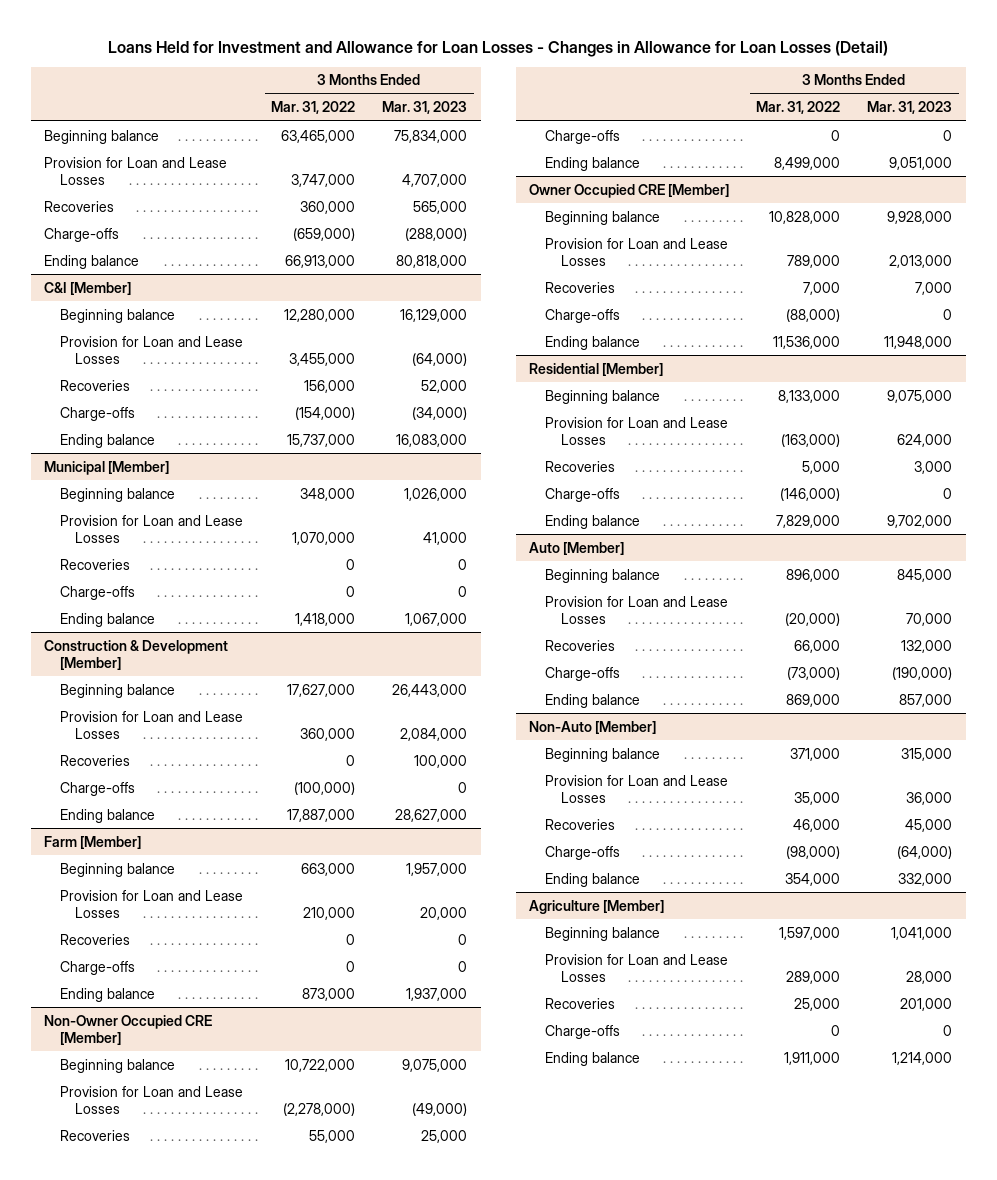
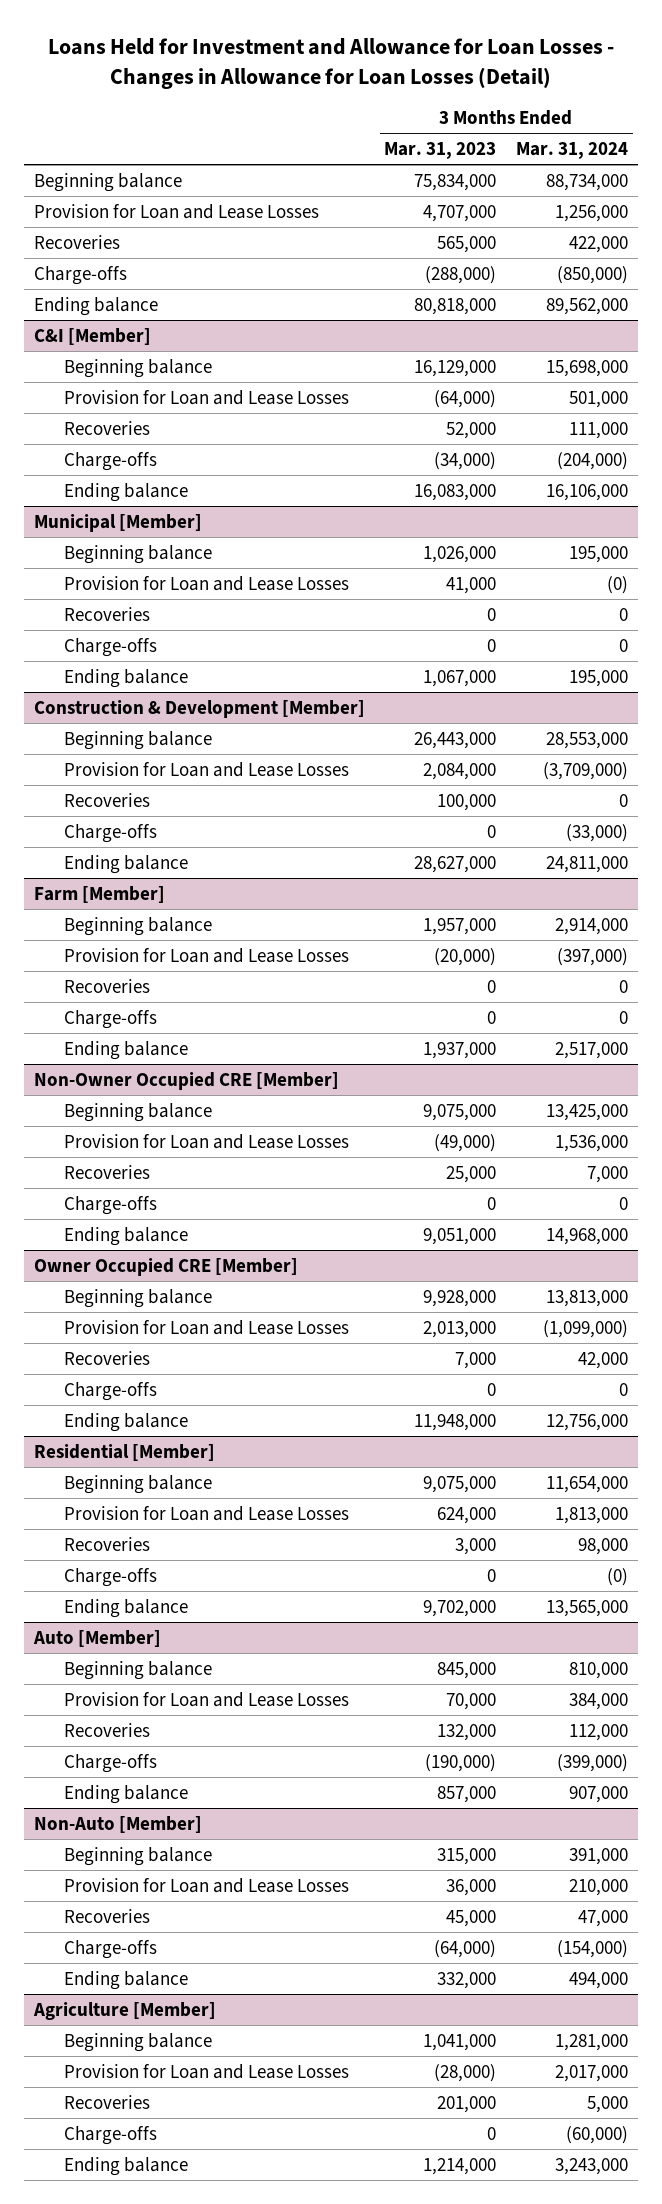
- | 3 Months Ended Mar. 31, 2022 | 3 Months Ended Mar. 31, 2023
+ | 3 Months Ended Mar. 31, 2023 | 3 Months Ended Mar. 31, 2024
@ Farm [Member]
- Provision for Loan and Lease Losses | 210,000 | 20,000
+ Provision for Loan and Lease Losses | (20,000) | (397,000)
@ Agriculture [Member]
- Provision for Loan and Lease Losses | 289,000 | 28,000
+ Provision for Loan and Lease Losses | (28,000) | 2,017,000

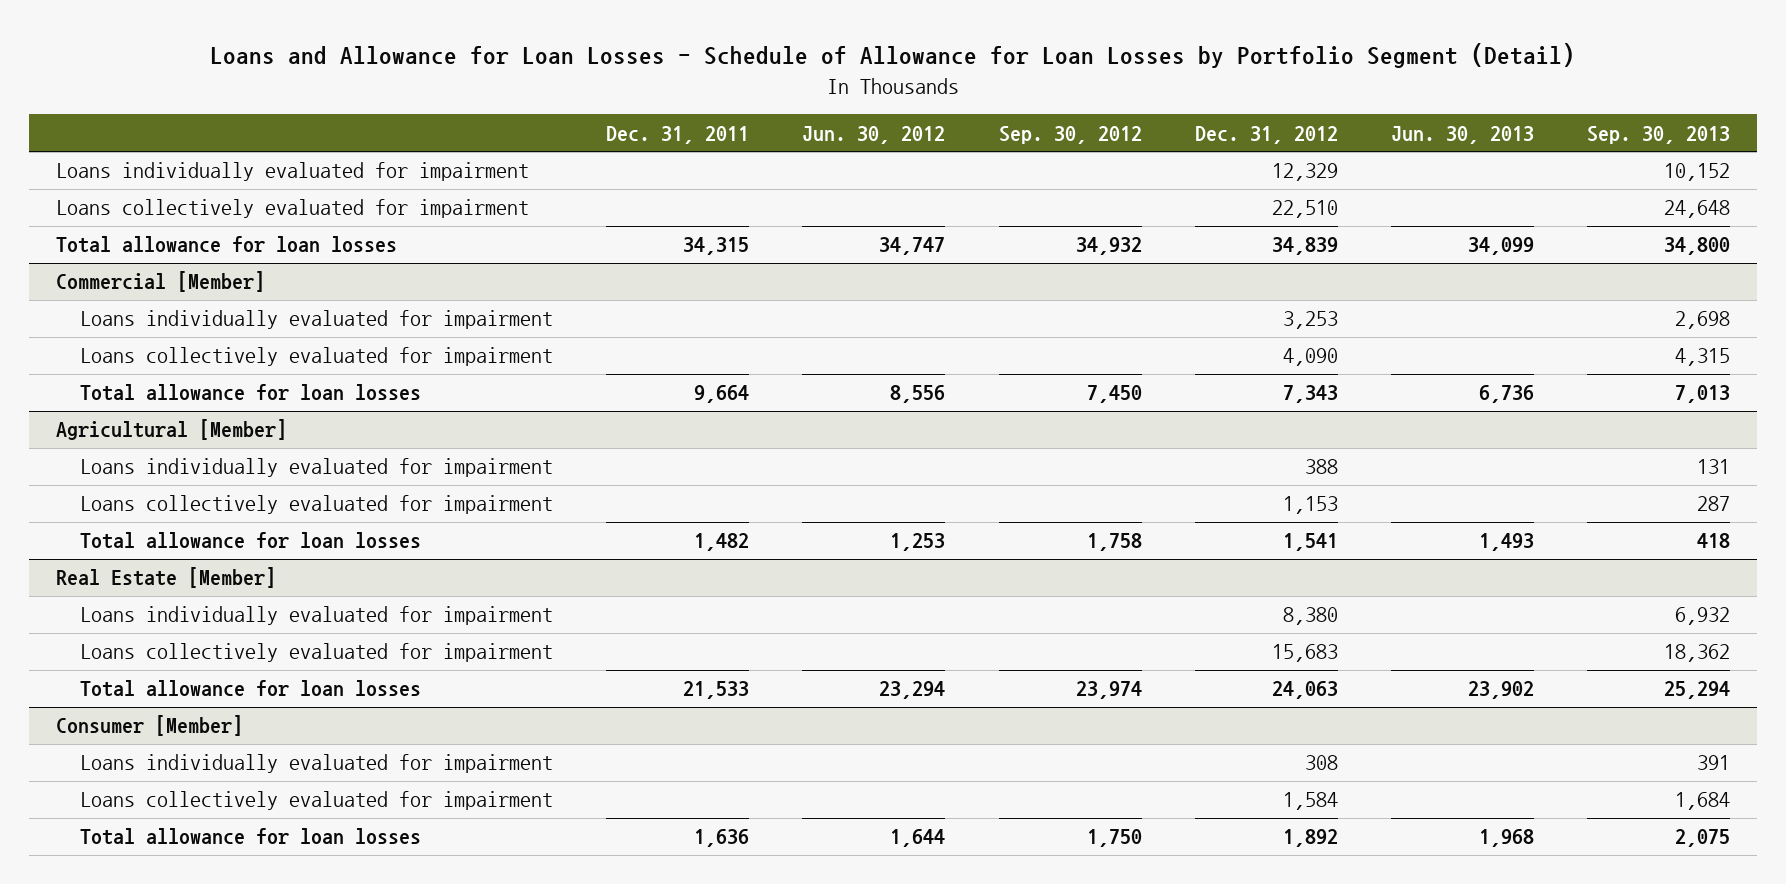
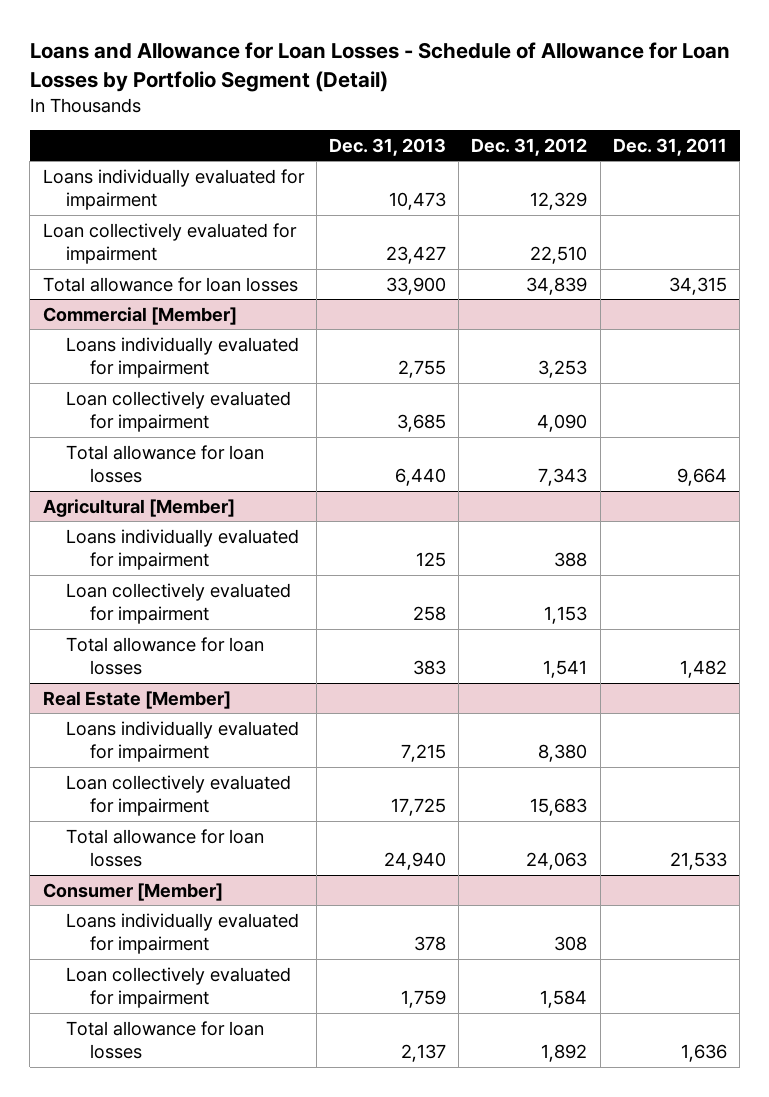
- | Dec. 31, 2011 | Jun. 30, 2012 | Sep. 30, 2012 | Dec. 31, 2012 | Jun. 30, 2013 | Sep. 30, 2013
+ | Dec. 31, 2013 | Dec. 31, 2012 | Dec. 31, 2011
- Loans collectively evaluated for impairment | | | | 22,510 | | 24,648
+ Loan collectively evaluated for impairment | 23,427 | 22,510 |
@ Commercial [Member]
- Loans collectively evaluated for impairment | | | | 4,090 | | 4,315
+ Loan collectively evaluated for impairment | 3,685 | 4,090 |
@ Agricultural [Member]
- Loans collectively evaluated for impairment | | | | 1,153 | | 287
+ Loan collectively evaluated for impairment | 258 | 1,153 |
@ Real Estate [Member]
- Loans collectively evaluated for impairment | | | | 15,683 | | 18,362
+ Loan collectively evaluated for impairment | 17,725 | 15,683 |
@ Consumer [Member]
- Loans collectively evaluated for impairment | | | | 1,584 | | 1,684
+ Loan collectively evaluated for impairment | 1,759 | 1,584 |

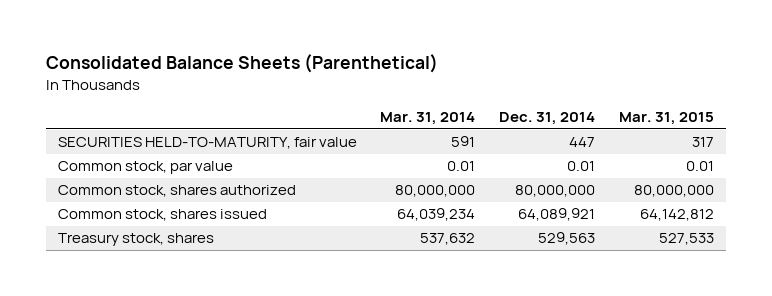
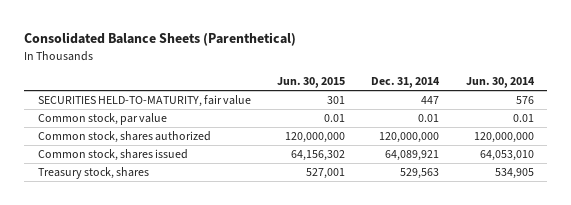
- | Mar. 31, 2014 | Dec. 31, 2014 | Mar. 31, 2015
+ | Jun. 30, 2015 | Dec. 31, 2014 | Jun. 30, 2014
- Common stock, shares authorized | 80,000,000 | 80,000,000 | 80,000,000
+ Common stock, shares authorized | 120,000,000 | 120,000,000 | 120,000,000

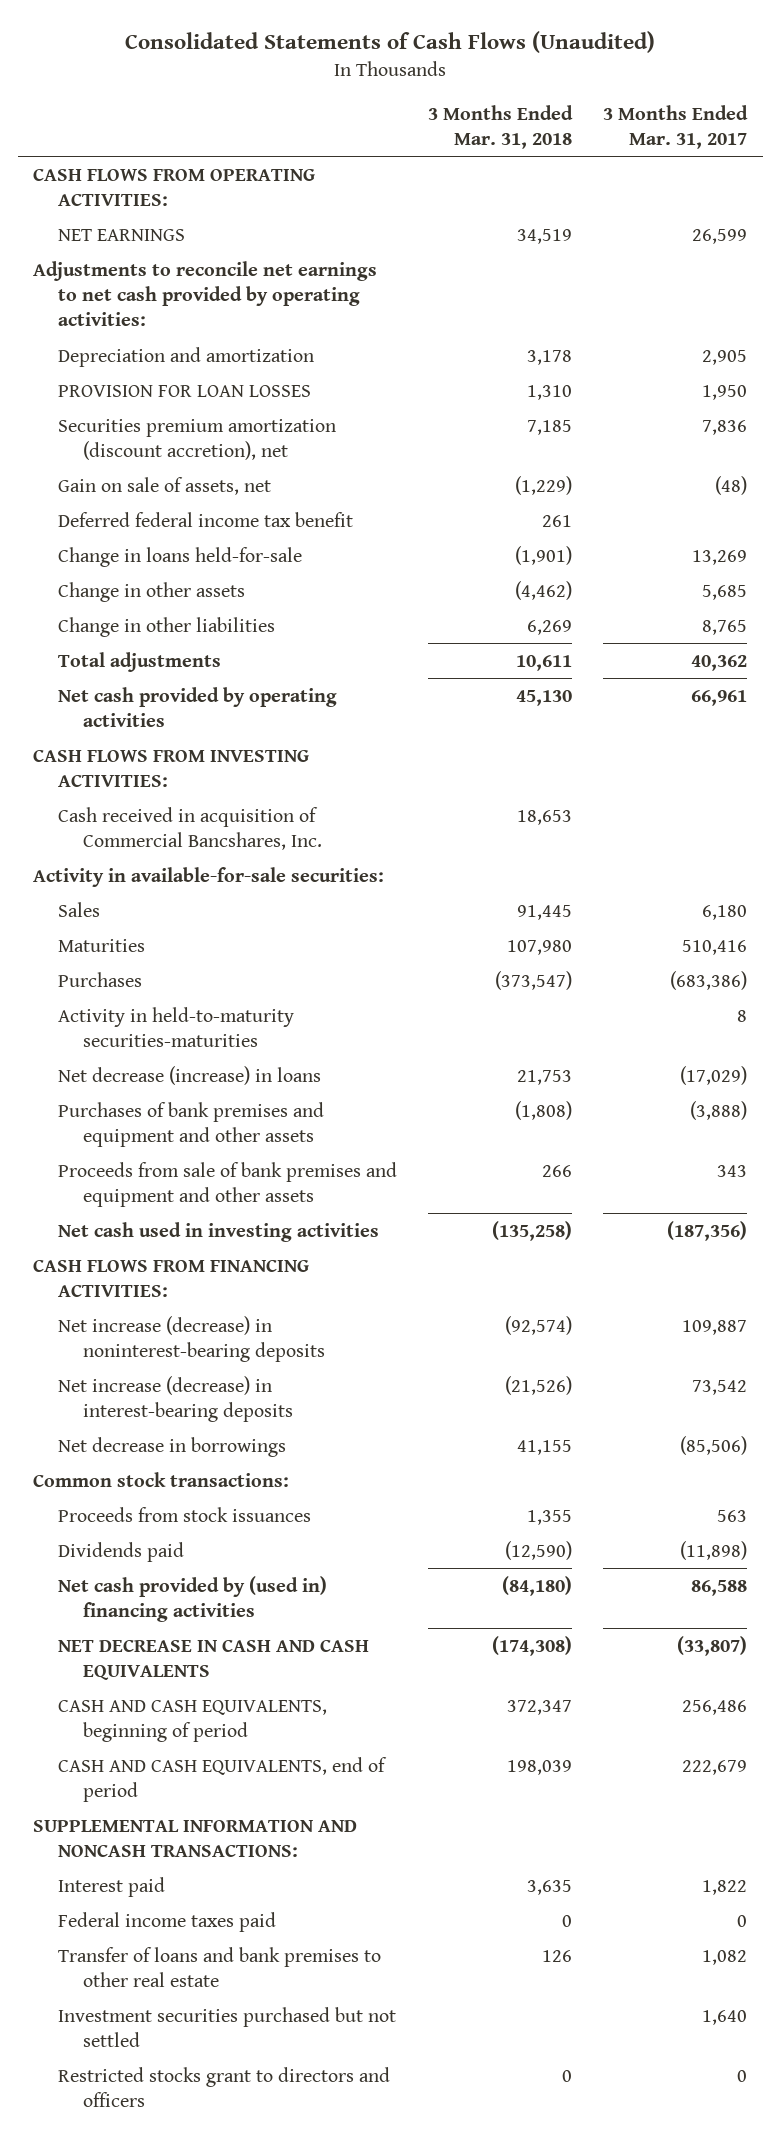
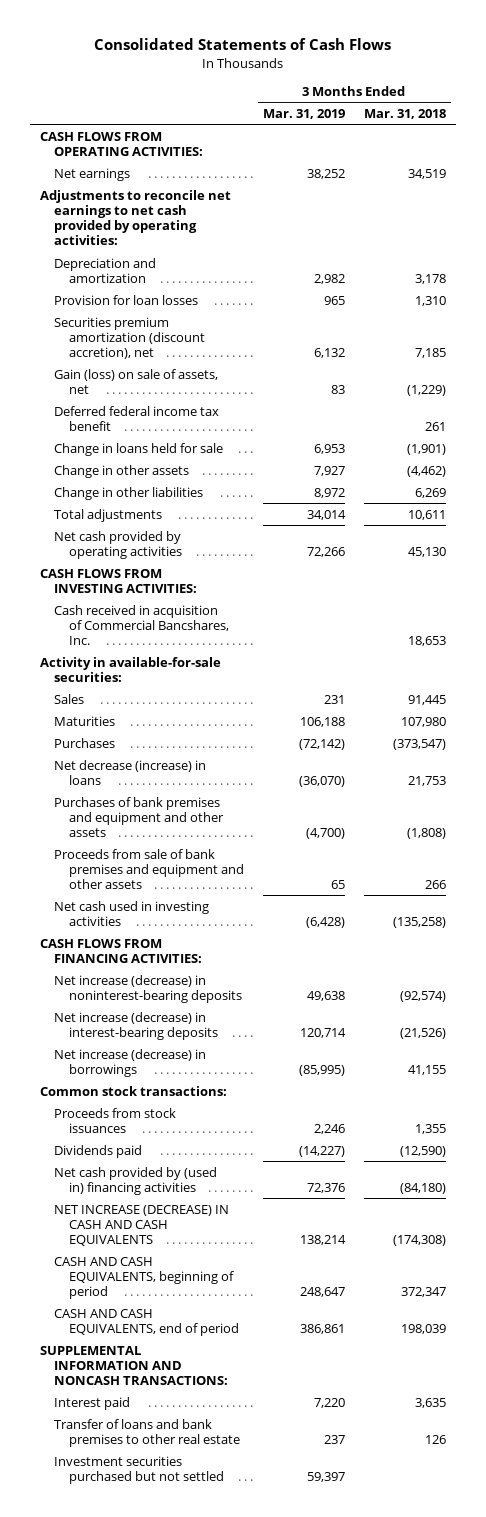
- Consolidated Statements of Cash Flows (Unaudited)
+ Consolidated Statements of Cash Flows
- | 3 Months Ended Mar. 31, 2018 | 3 Months Ended Mar. 31, 2017
+ | 3 Months Ended Mar. 31, 2019 | 3 Months Ended Mar. 31, 2018
- NET EARNINGS | 34,519 | 26,599
+ Net earnings | 38,252 | 34,519
- PROVISION FOR LOAN LOSSES | 1,310 | 1,950
+ Provision for loan losses | 965 | 1,310
- Gain on sale of assets, net | (1,229) | (48)
+ Gain (loss) on sale of assets, net | 83 | (1,229)
- Change in loans held-for-sale | (1,901) | 13,269
+ Change in loans held for sale | 6,953 | (1,901)
- Activity in held-to-maturity securities-maturities | | 8
- Net decrease in borrowings | 41,155 | (85,506)
+ Net increase (decrease) in borrowings | (85,995) | 41,155
- NET DECREASE IN CASH AND CASH EQUIVALENTS | (174,308) | (33,807)
+ NET INCREASE (DECREASE) IN CASH AND CASH EQUIVALENTS | 138,214 | (174,308)
- Federal income taxes paid | 0 | 0
- Restricted stocks grant to directors and officers | 0 | 0

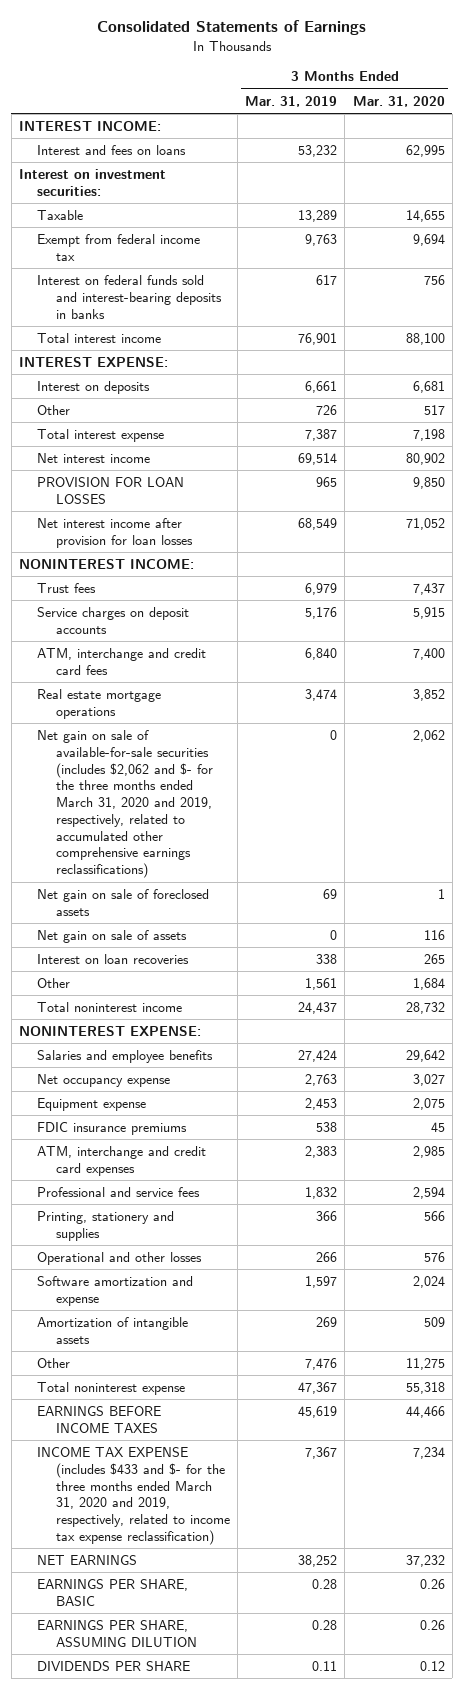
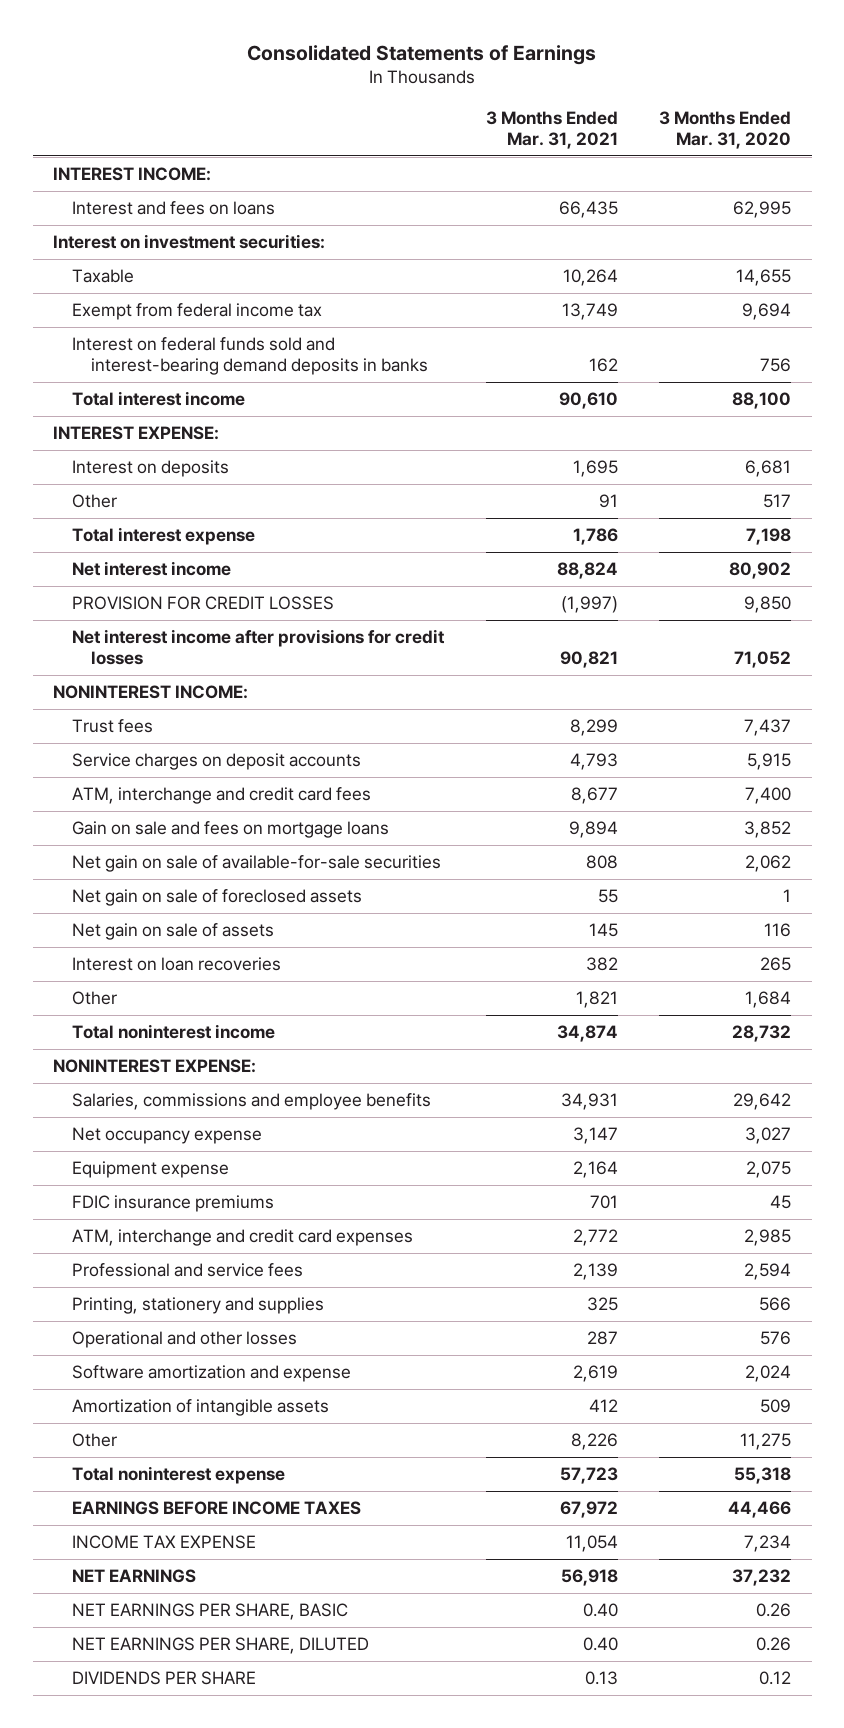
- | 3 Months Ended Mar. 31, 2019 | 3 Months Ended Mar. 31, 2020
+ | 3 Months Ended Mar. 31, 2021 | 3 Months Ended Mar. 31, 2020
- Interest on federal funds sold and interest-bearing deposits in banks | 617 | 756
+ Interest on federal funds sold and interest-bearing demand deposits in banks | 162 | 756
- PROVISION FOR LOAN LOSSES | 965 | 9,850
- Net interest income after provision for loan losses | 68,549 | 71,052
+ PROVISION FOR CREDIT LOSSES | (1,997) | 9,850
+ Net interest income after provisions for credit losses | 90,821 | 71,052
- Real estate mortgage operations | 3,474 | 3,852
- Net gain on sale of available-for-sale securities (includes $2,062 and $- for the three months ended March 31, 2020 and 2019, respectively, related to accumulated other comprehensive earnings reclassifications) | 0 | 2,062
+ Gain on sale and fees on mortgage loans | 9,894 | 3,852
+ Net gain on sale of available-for-sale securities | 808 | 2,062
- Salaries and employee benefits | 27,424 | 29,642
+ Salaries, commissions and employee benefits | 34,931 | 29,642
- INCOME TAX EXPENSE (includes $433 and $- for the three months ended March 31, 2020 and 2019, respectively, related to income tax expense reclassification) | 7,367 | 7,234
+ INCOME TAX EXPENSE | 11,054 | 7,234
- EARNINGS PER SHARE, BASIC | 0.28 | 0.26
- EARNINGS PER SHARE, ASSUMING DILUTION | 0.28 | 0.26
+ NET EARNINGS PER SHARE, BASIC | 0.40 | 0.26
+ NET EARNINGS PER SHARE, DILUTED | 0.40 | 0.26

